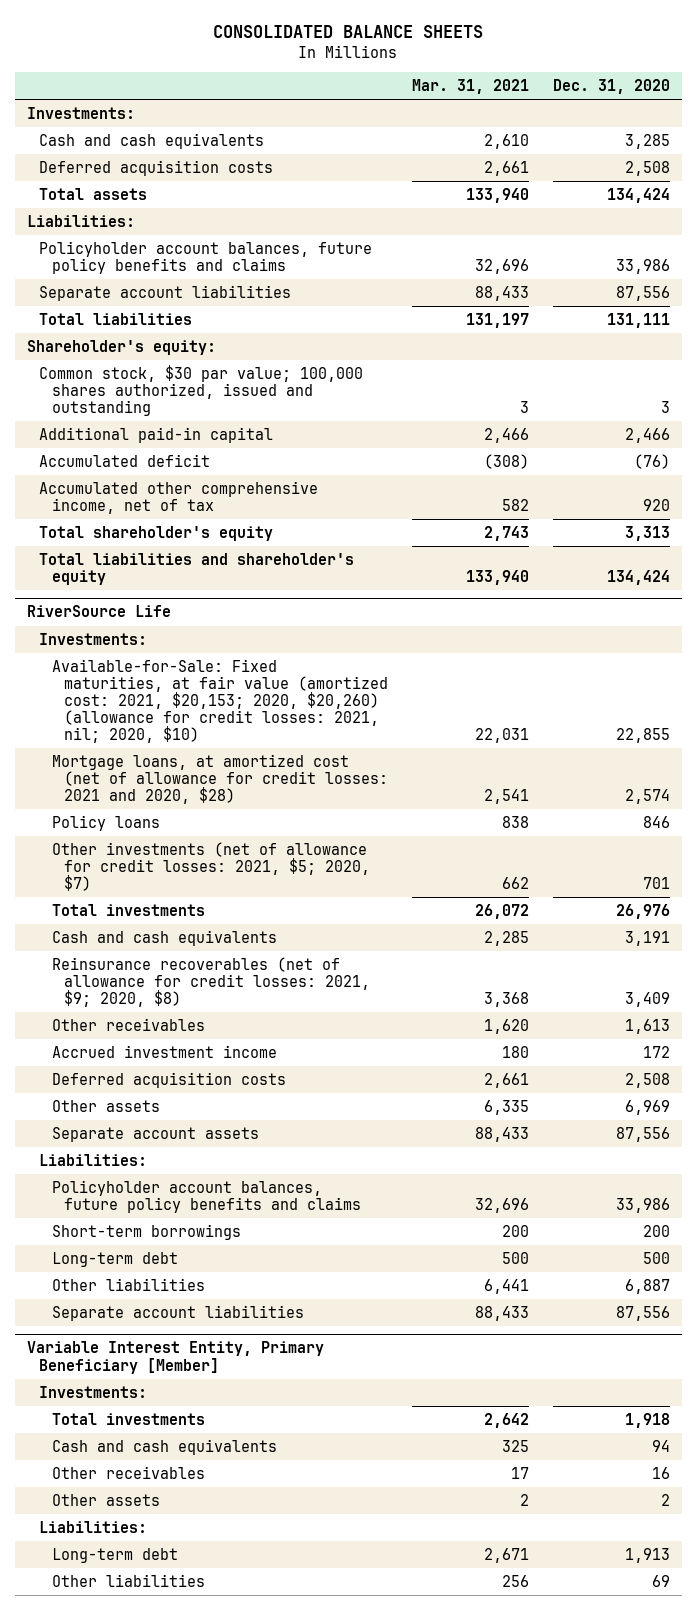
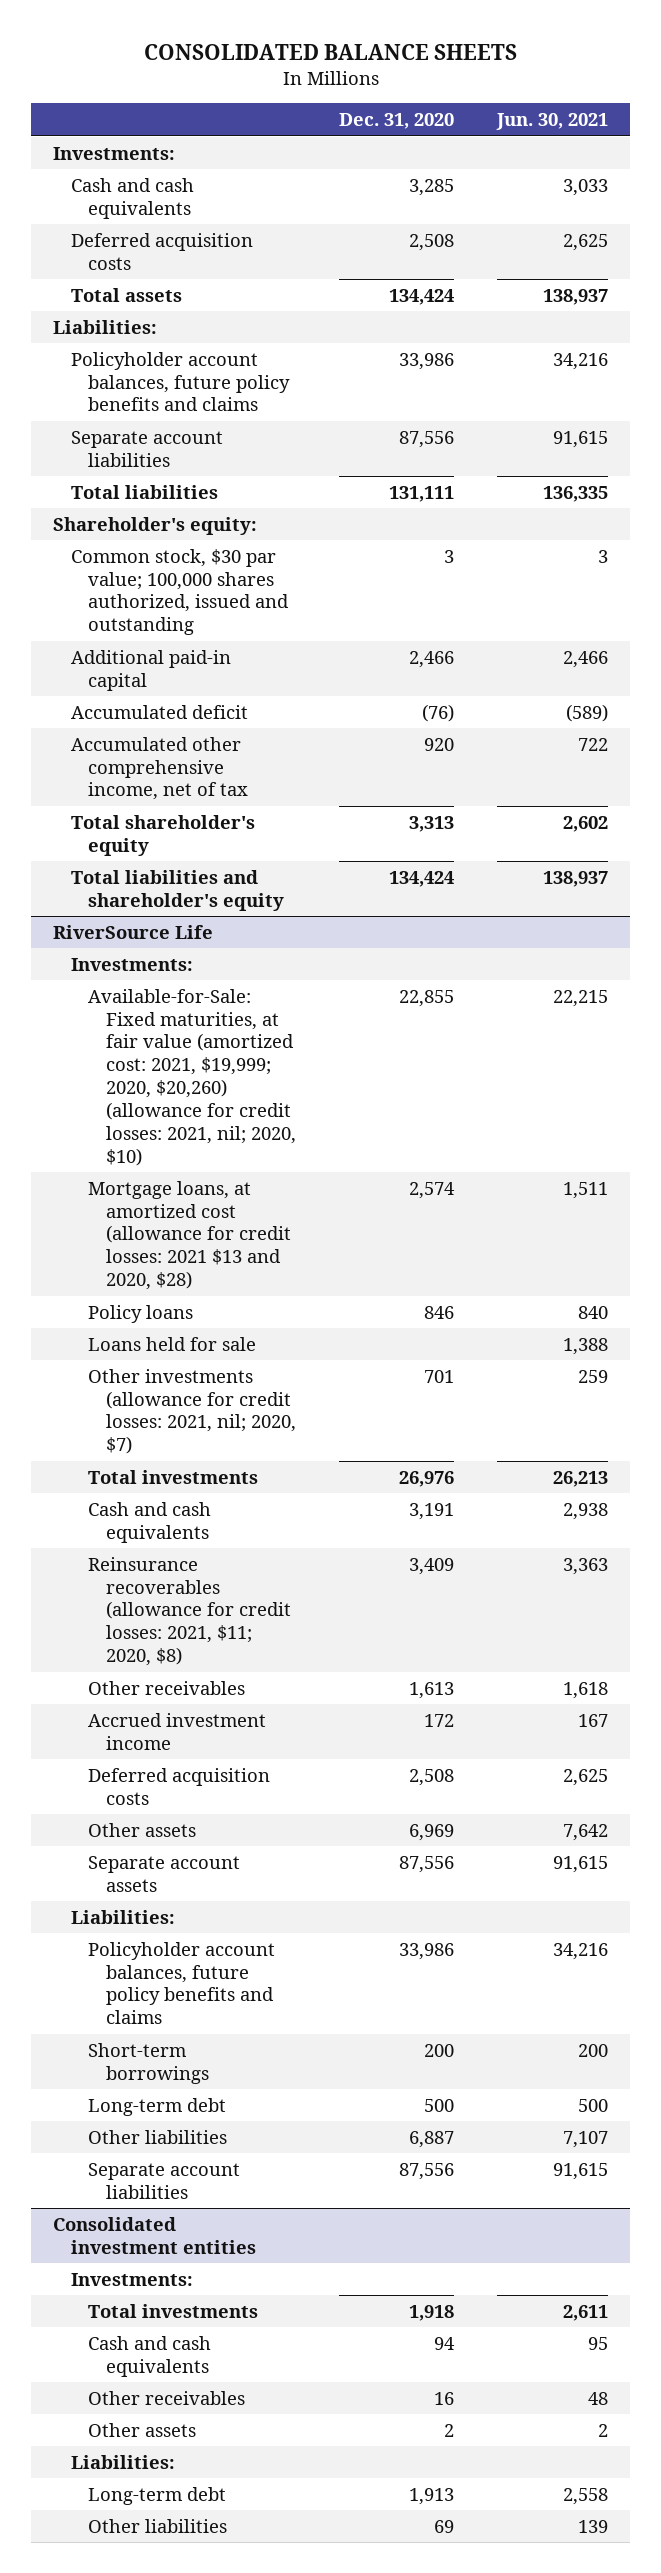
- | Mar. 31, 2021 | Dec. 31, 2020
+ | Dec. 31, 2020 | Jun. 30, 2021
@ RiverSource Life
- Available-for-Sale: Fixed maturities, at fair value (amortized cost: 2021, $20,153; 2020, $20,260) (allowance for credit losses: 2021, nil; 2020, $10) | 22,031 | 22,855
- Mortgage loans, at amortized cost (net of allowance for credit losses: 2021 and 2020, $28) | 2,541 | 2,574
+ Available-for-Sale: Fixed maturities, at fair value (amortized cost: 2021, $19,999; 2020, $20,260) (allowance for credit losses: 2021, nil; 2020, $10) | 22,855 | 22,215
+ Mortgage loans, at amortized cost (allowance for credit losses: 2021 $13 and 2020, $28) | 2,574 | 1,511
- Other investments (net of allowance for credit losses: 2021, $5; 2020, $7) | 662 | 701
+ Loans held for sale | | 1,388
+ Other investments (allowance for credit losses: 2021, nil; 2020, $7) | 701 | 259
- Reinsurance recoverables (net of allowance for credit losses: 2021, $9; 2020, $8) | 3,368 | 3,409
+ Reinsurance recoverables (allowance for credit losses: 2021, $11; 2020, $8) | 3,409 | 3,363
- Variable Interest Entity, Primary Beneficiary [Member]
+ Consolidated investment entities

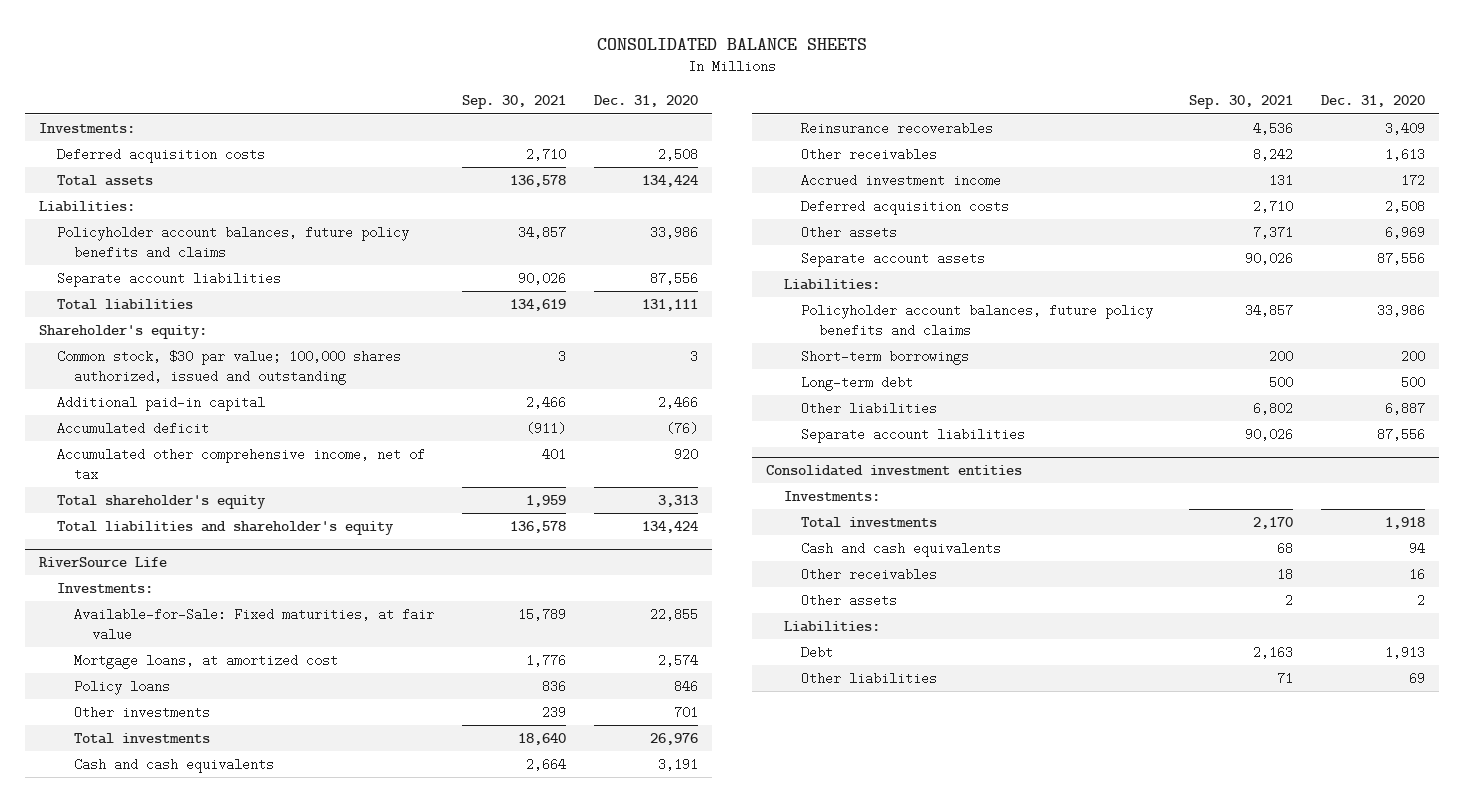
- | Dec. 31, 2020 | Jun. 30, 2021
+ | Sep. 30, 2021 | Dec. 31, 2020
- Cash and cash equivalents | 3,285 | 3,033
@ RiverSource Life
- Available-for-Sale: Fixed maturities, at fair value (amortized cost: 2021, $19,999; 2020, $20,260) (allowance for credit losses: 2021, nil; 2020, $10) | 22,855 | 22,215
- Mortgage loans, at amortized cost (allowance for credit losses: 2021 $13 and 2020, $28) | 2,574 | 1,511
+ Available-for-Sale: Fixed maturities, at fair value | 15,789 | 22,855
+ Mortgage loans, at amortized cost | 1,776 | 2,574
- Loans held for sale | | 1,388
- Other investments (allowance for credit losses: 2021, nil; 2020, $7) | 701 | 259
+ Other investments | 239 | 701
- Reinsurance recoverables (allowance for credit losses: 2021, $11; 2020, $8) | 3,409 | 3,363
+ Reinsurance recoverables | 4,536 | 3,409
@ Consolidated investment entities
- Long-term debt | 1,913 | 2,558
+ Debt | 2,163 | 1,913

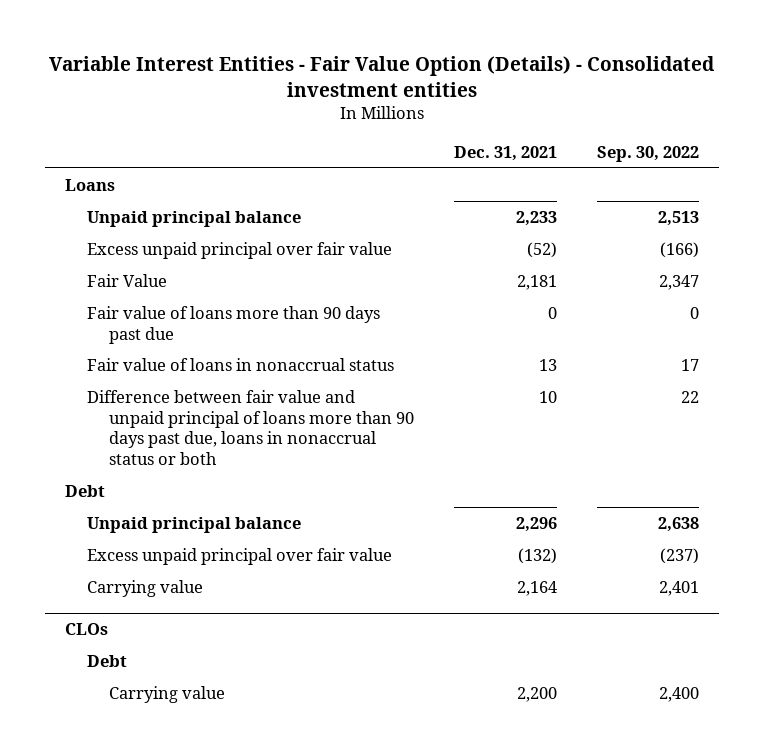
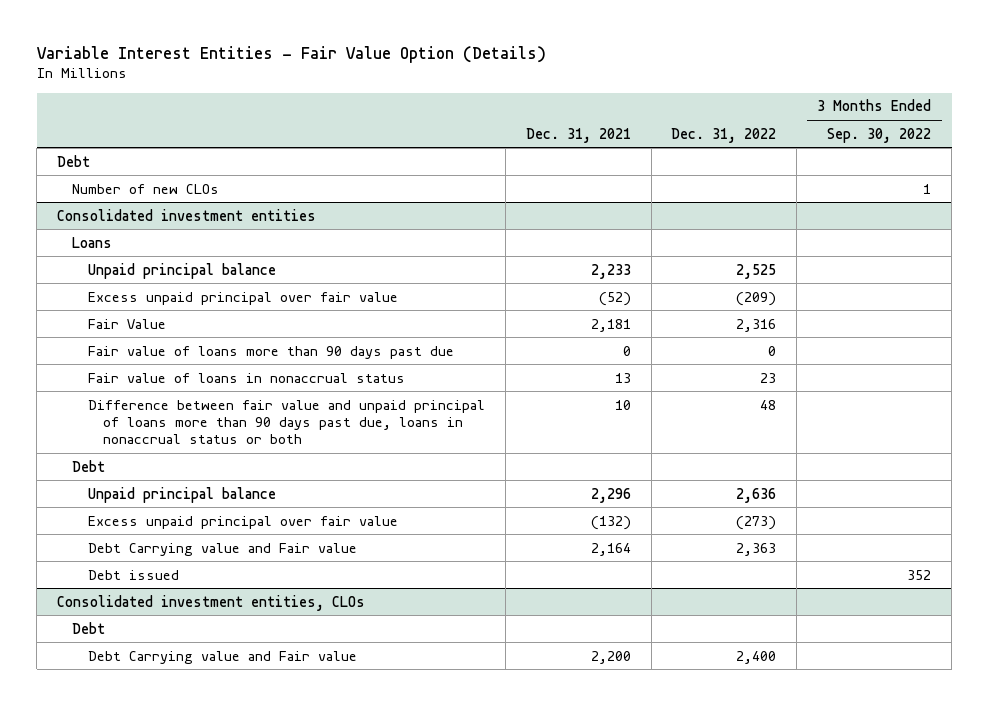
- Variable Interest Entities - Fair Value Option (Details) - Consolidated investment entities
+ Variable Interest Entities - Fair Value Option (Details)
- | Dec. 31, 2021 | Sep. 30, 2022
+ | Dec. 31, 2021 | Dec. 31, 2022 | 3 Months Ended Sep. 30, 2022
+ Debt
+ Number of new CLOs | | | 1
+ Consolidated investment entities
- Carrying value | 2,164 | 2,401
- CLOs
+ Debt Carrying value and Fair value | 2,164 | 2,363 |
+ Debt issued | | | 352
+ Consolidated investment entities, CLOs
- Carrying value | 2,200 | 2,400
+ Debt Carrying value and Fair value | 2,200 | 2,400 |

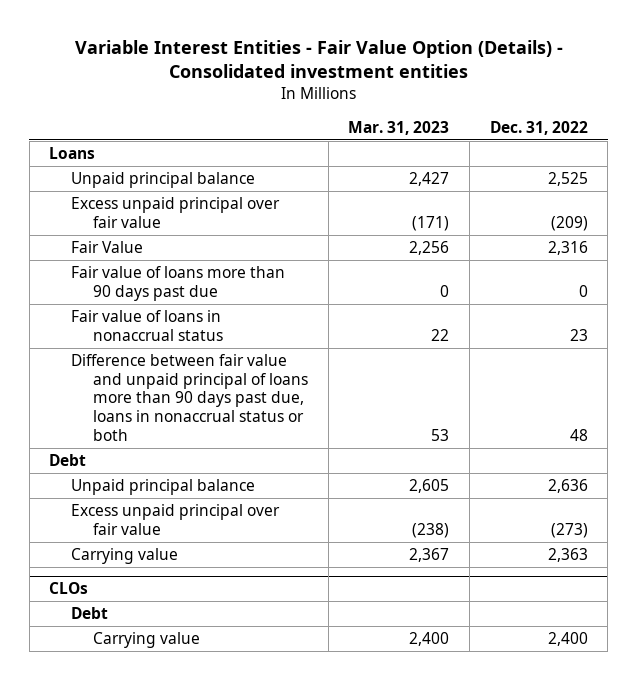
- Variable Interest Entities - Fair Value Option (Details)
+ Variable Interest Entities - Fair Value Option (Details) - Consolidated investment entities
- | Dec. 31, 2021 | Dec. 31, 2022 | 3 Months Ended Sep. 30, 2022
+ | Mar. 31, 2023 | Dec. 31, 2022
- Debt
- Number of new CLOs | | | 1
- Consolidated investment entities
- Debt Carrying value and Fair value | 2,164 | 2,363 |
- Debt issued | | | 352
- Consolidated investment entities, CLOs
+ Carrying value | 2,367 | 2,363
+ CLOs
- Debt Carrying value and Fair value | 2,200 | 2,400 |
+ Carrying value | 2,400 | 2,400

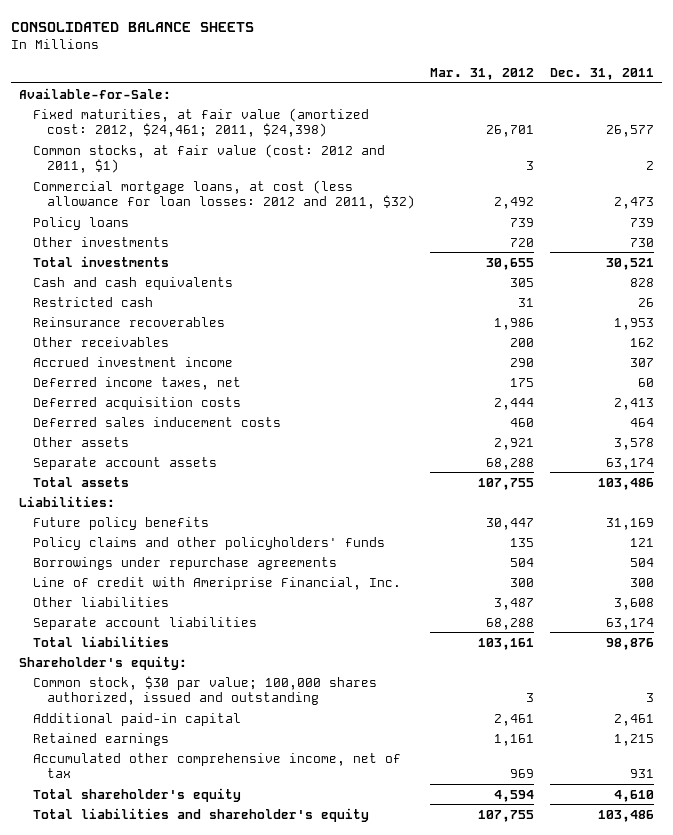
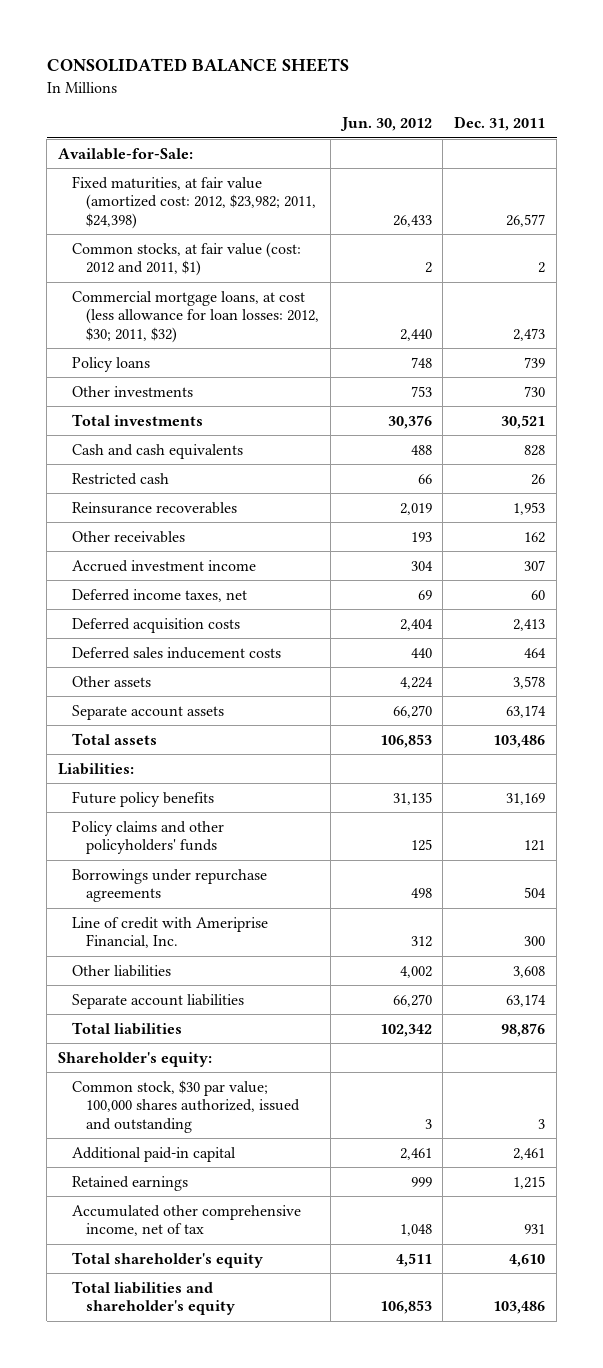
- | Mar. 31, 2012 | Dec. 31, 2011
+ | Jun. 30, 2012 | Dec. 31, 2011
- Fixed maturities, at fair value (amortized cost: 2012, $24,461; 2011, $24,398) | 26,701 | 26,577
+ Fixed maturities, at fair value (amortized cost: 2012, $23,982; 2011, $24,398) | 26,433 | 26,577
- Commercial mortgage loans, at cost (less allowance for loan losses: 2012 and 2011, $32) | 2,492 | 2,473
+ Commercial mortgage loans, at cost (less allowance for loan losses: 2012, $30; 2011, $32) | 2,440 | 2,473

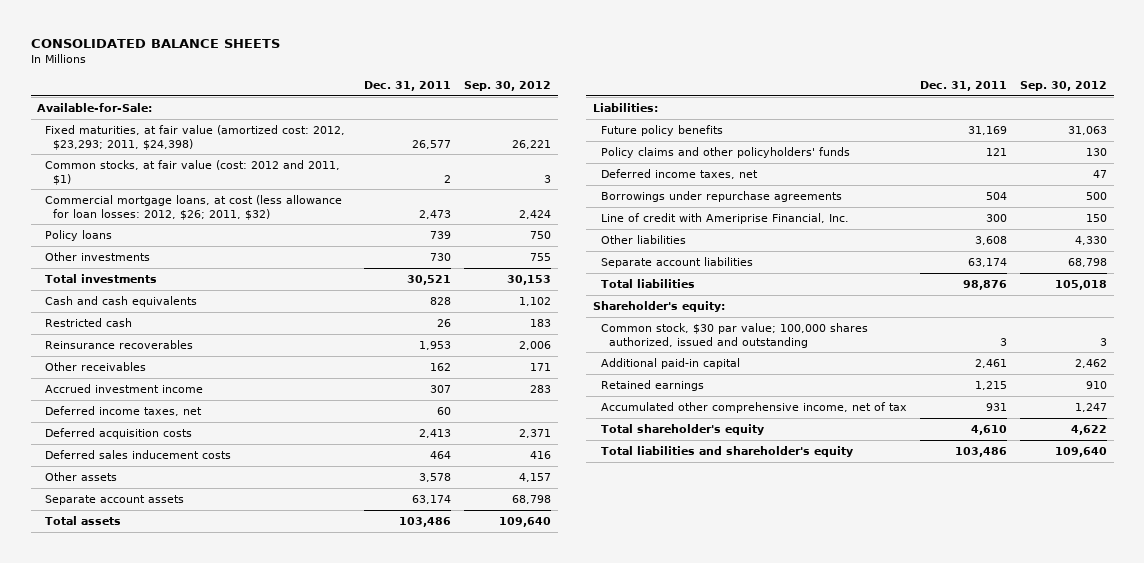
- | Jun. 30, 2012 | Dec. 31, 2011
+ | Dec. 31, 2011 | Sep. 30, 2012
- Fixed maturities, at fair value (amortized cost: 2012, $23,982; 2011, $24,398) | 26,433 | 26,577
+ Fixed maturities, at fair value (amortized cost: 2012, $23,293; 2011, $24,398) | 26,577 | 26,221
- Commercial mortgage loans, at cost (less allowance for loan losses: 2012, $30; 2011, $32) | 2,440 | 2,473
+ Commercial mortgage loans, at cost (less allowance for loan losses: 2012, $26; 2011, $32) | 2,473 | 2,424
+ Deferred income taxes, net | | 47

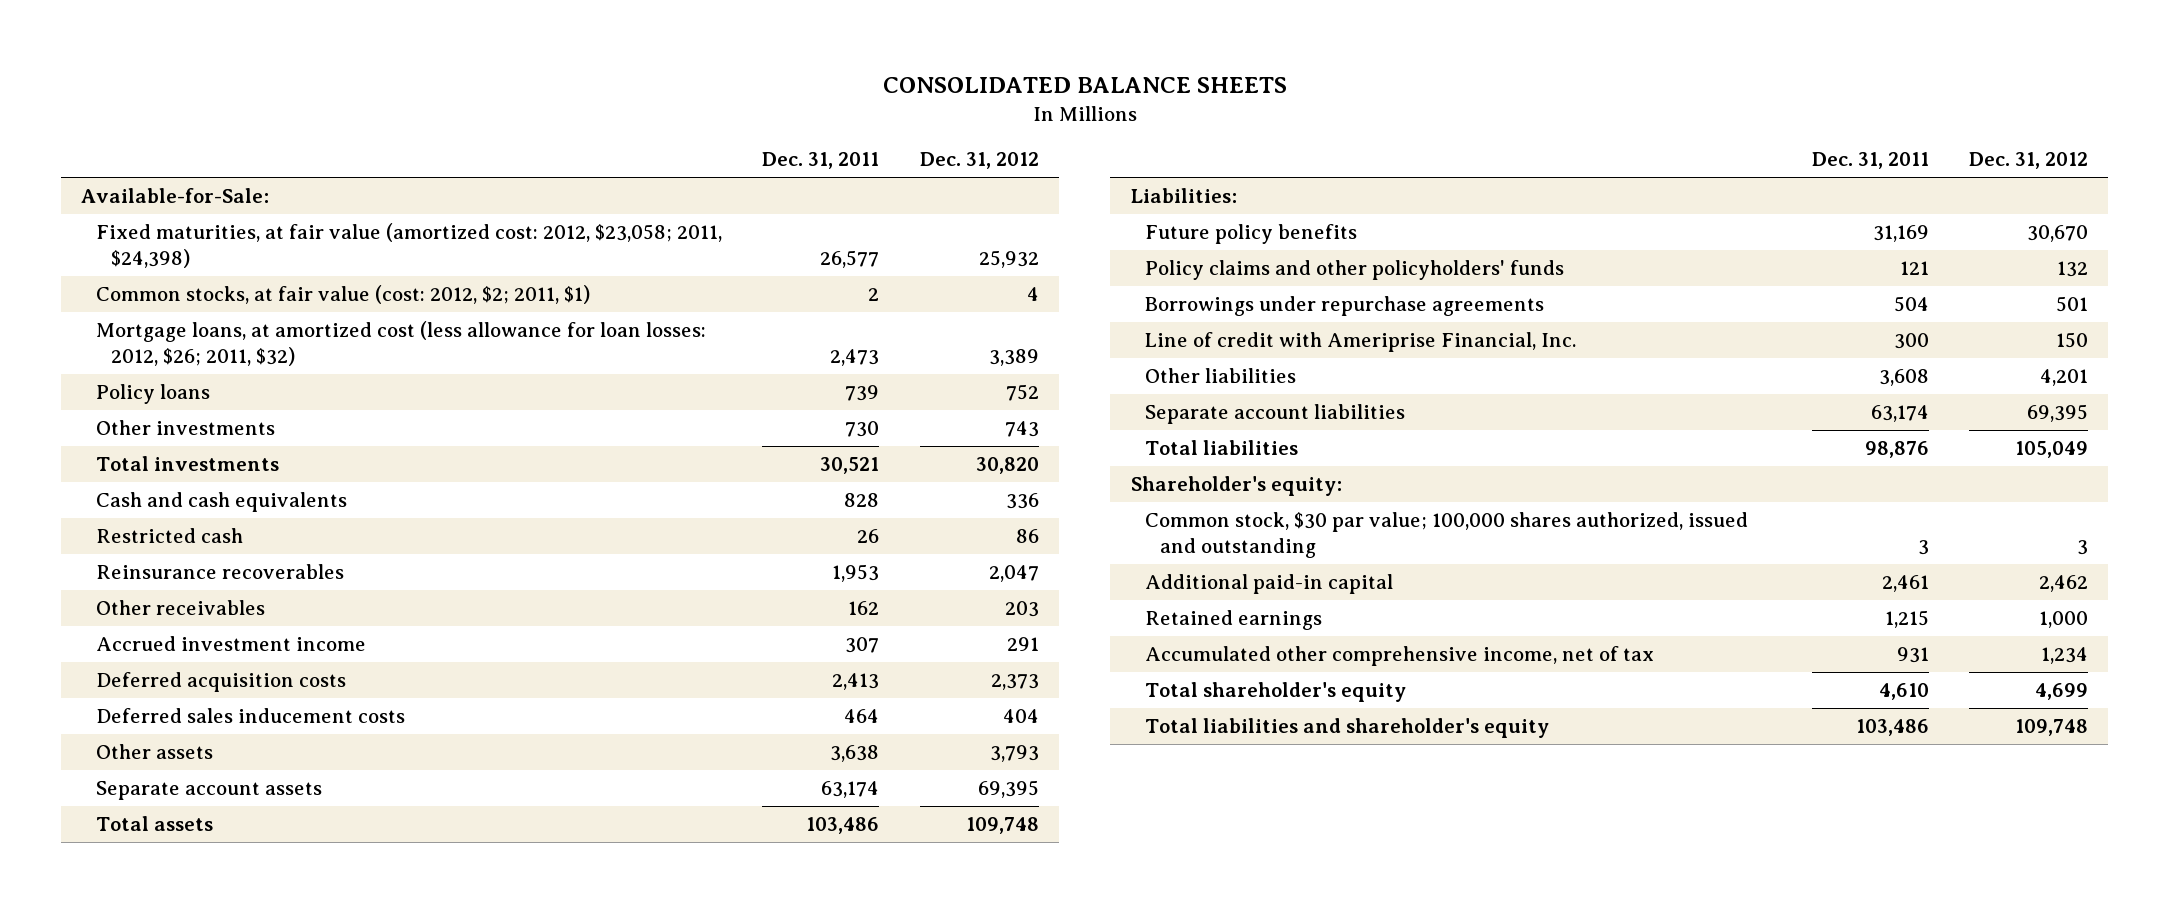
- | Dec. 31, 2011 | Sep. 30, 2012
+ | Dec. 31, 2011 | Dec. 31, 2012
- Fixed maturities, at fair value (amortized cost: 2012, $23,293; 2011, $24,398) | 26,577 | 26,221
- Common stocks, at fair value (cost: 2012 and 2011, $1) | 2 | 3
- Commercial mortgage loans, at cost (less allowance for loan losses: 2012, $26; 2011, $32) | 2,473 | 2,424
+ Fixed maturities, at fair value (amortized cost: 2012, $23,058; 2011, $24,398) | 26,577 | 25,932
+ Common stocks, at fair value (cost: 2012, $2; 2011, $1) | 2 | 4
+ Mortgage loans, at amortized cost (less allowance for loan losses: 2012, $26; 2011, $32) | 2,473 | 3,389
- Deferred income taxes, net | 60 |
- Other assets | 3,578 | 4,157
+ Other assets | 3,638 | 3,793
- Deferred income taxes, net | | 47

